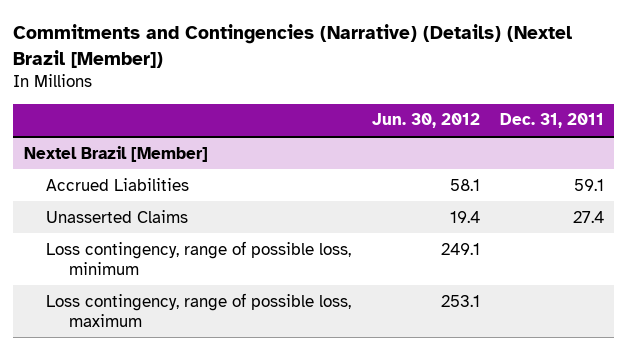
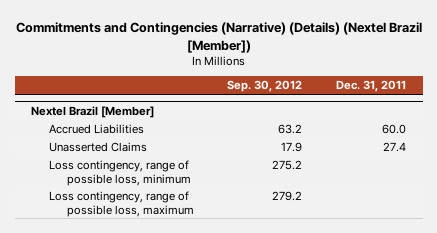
- | Jun. 30, 2012 | Dec. 31, 2011
+ | Sep. 30, 2012 | Dec. 31, 2011
@ Nextel Brazil [Member]
- Accrued Liabilities | 58.1 | 59.1
+ Accrued Liabilities | 63.2 | 60.0

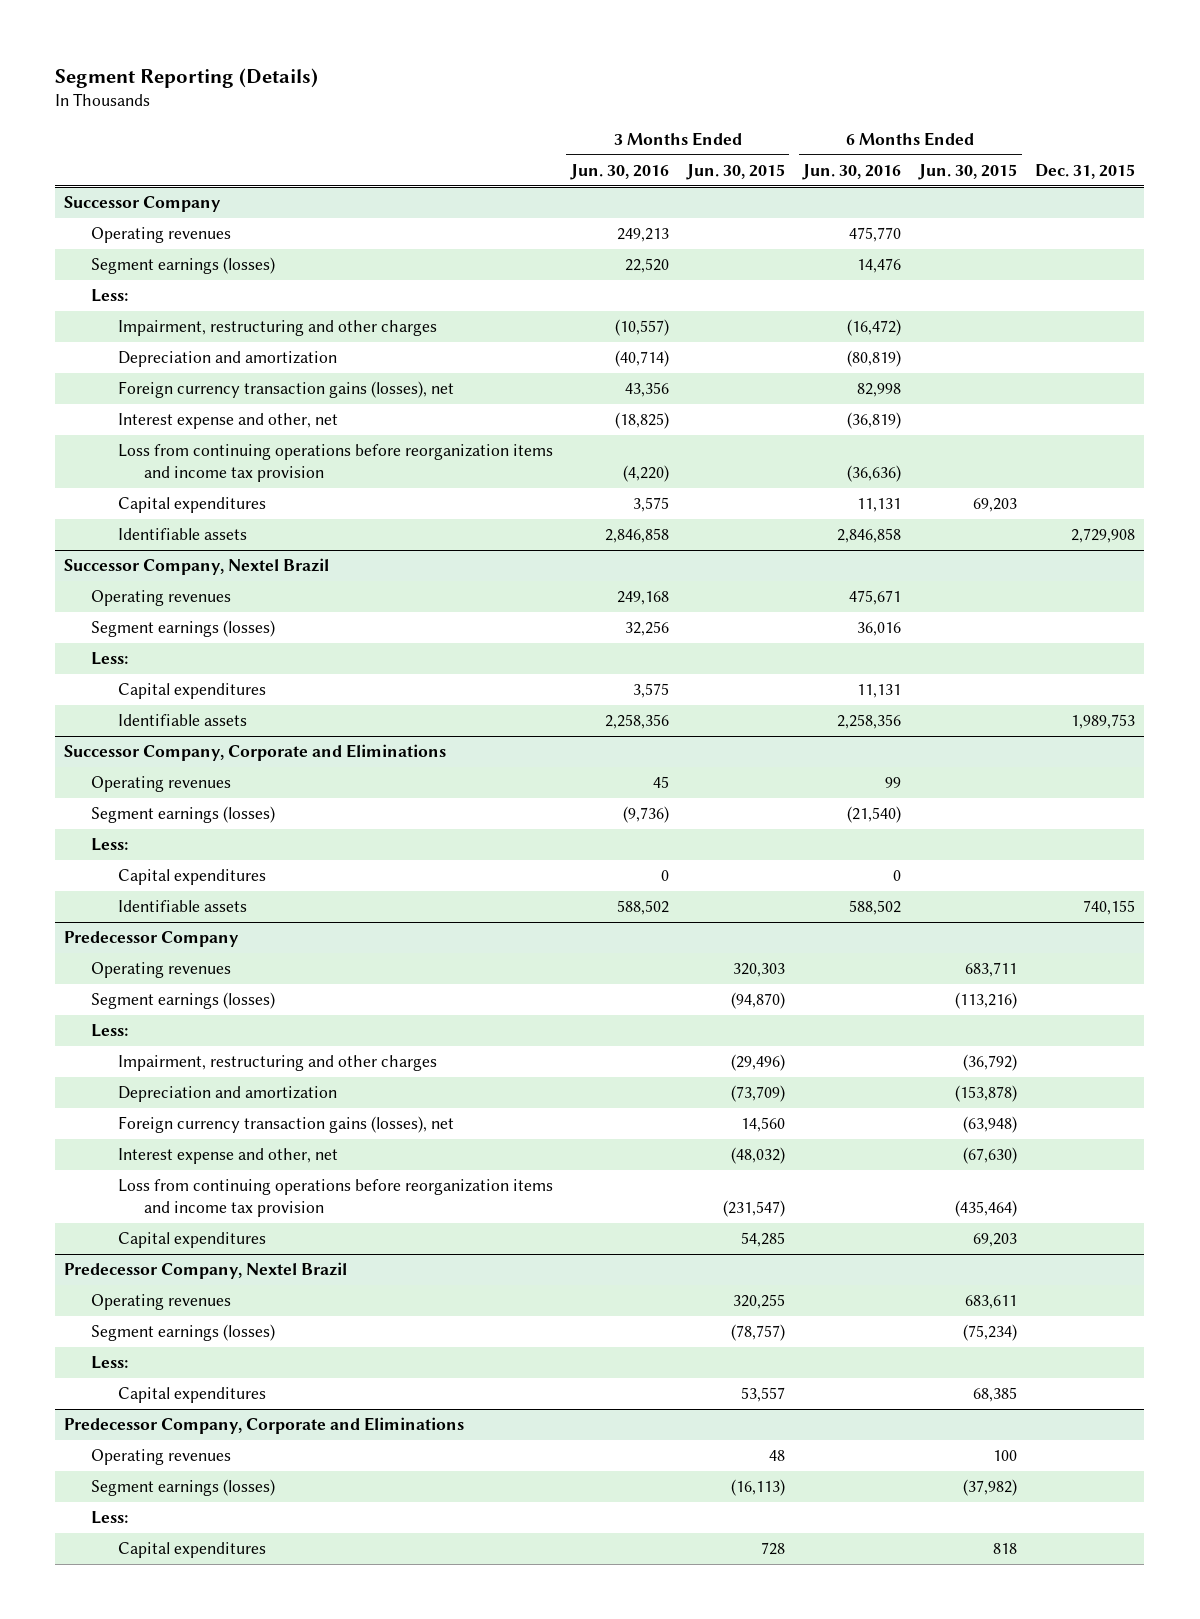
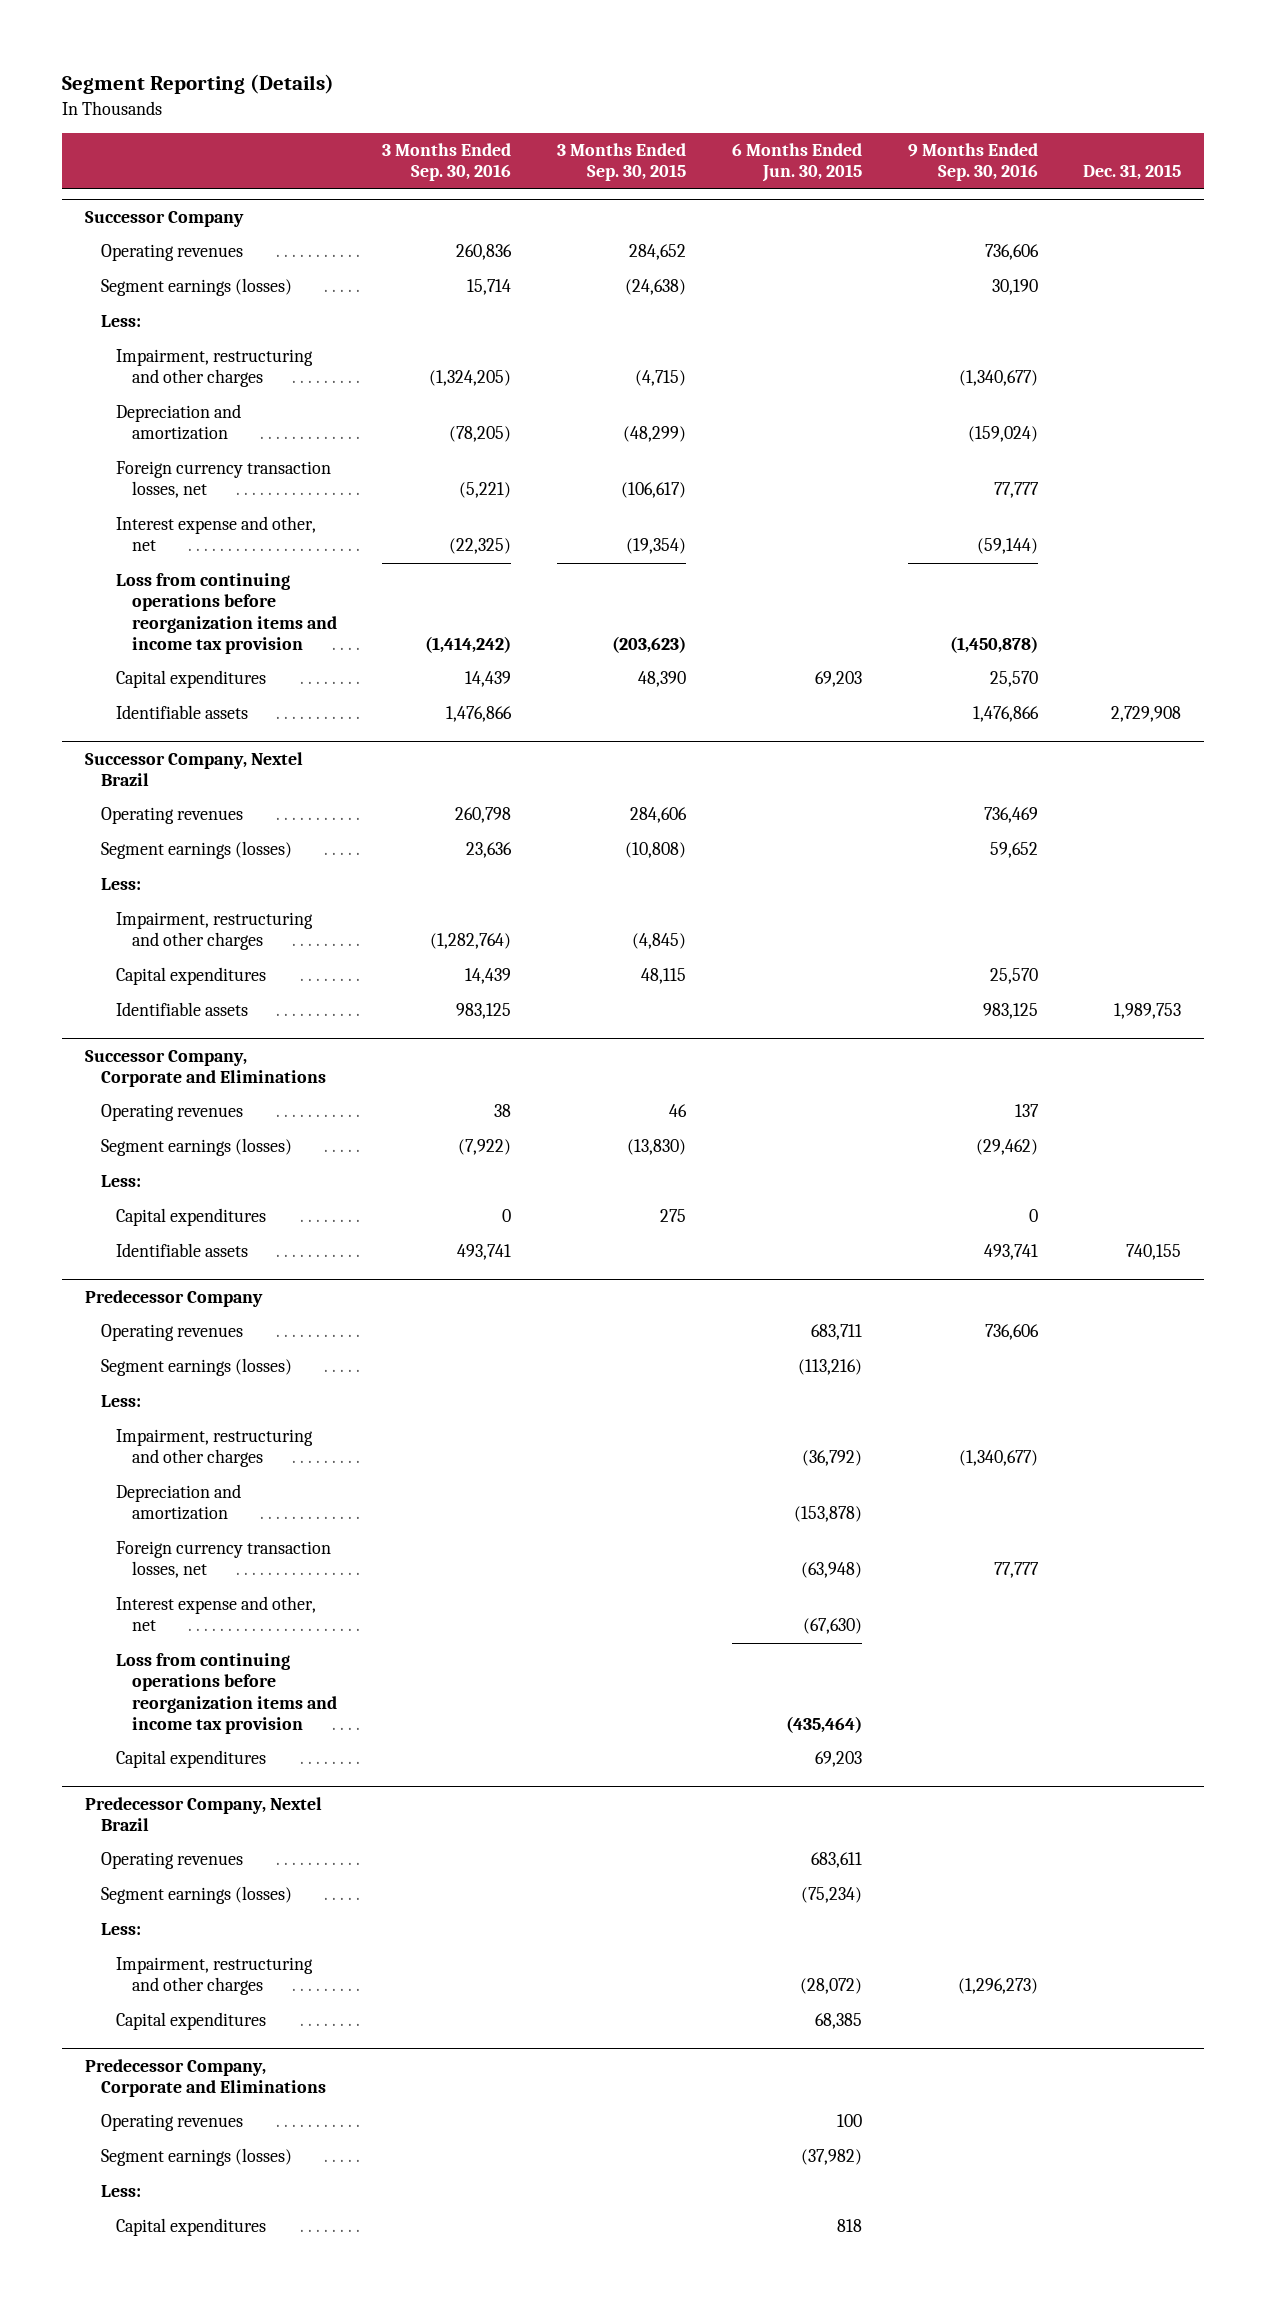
- | 3 Months Ended Jun. 30, 2016 | 3 Months Ended Jun. 30, 2015 | 6 Months Ended Jun. 30, 2016 | 6 Months Ended Jun. 30, 2015 | Dec. 31, 2015
+ | 3 Months Ended Sep. 30, 2016 | 3 Months Ended Sep. 30, 2015 | 6 Months Ended Jun. 30, 2015 | 9 Months Ended Sep. 30, 2016 | Dec. 31, 2015
@ Successor Company
- Foreign currency transaction gains (losses), net | 43,356 | | 82,998 | |
+ Foreign currency transaction losses, net | (5,221) | (106,617) | | 77,777 |
@ Successor Company, Nextel Brazil
+ Impairment, restructuring and other charges | (1,282,764) | (4,845) | | |
@ Predecessor Company
- Foreign currency transaction gains (losses), net | | 14,560 | | (63,948) |
+ Foreign currency transaction losses, net | | | (63,948) | 77,777 |
@ Predecessor Company, Nextel Brazil
+ Impairment, restructuring and other charges | | | (28,072) | (1,296,273) |

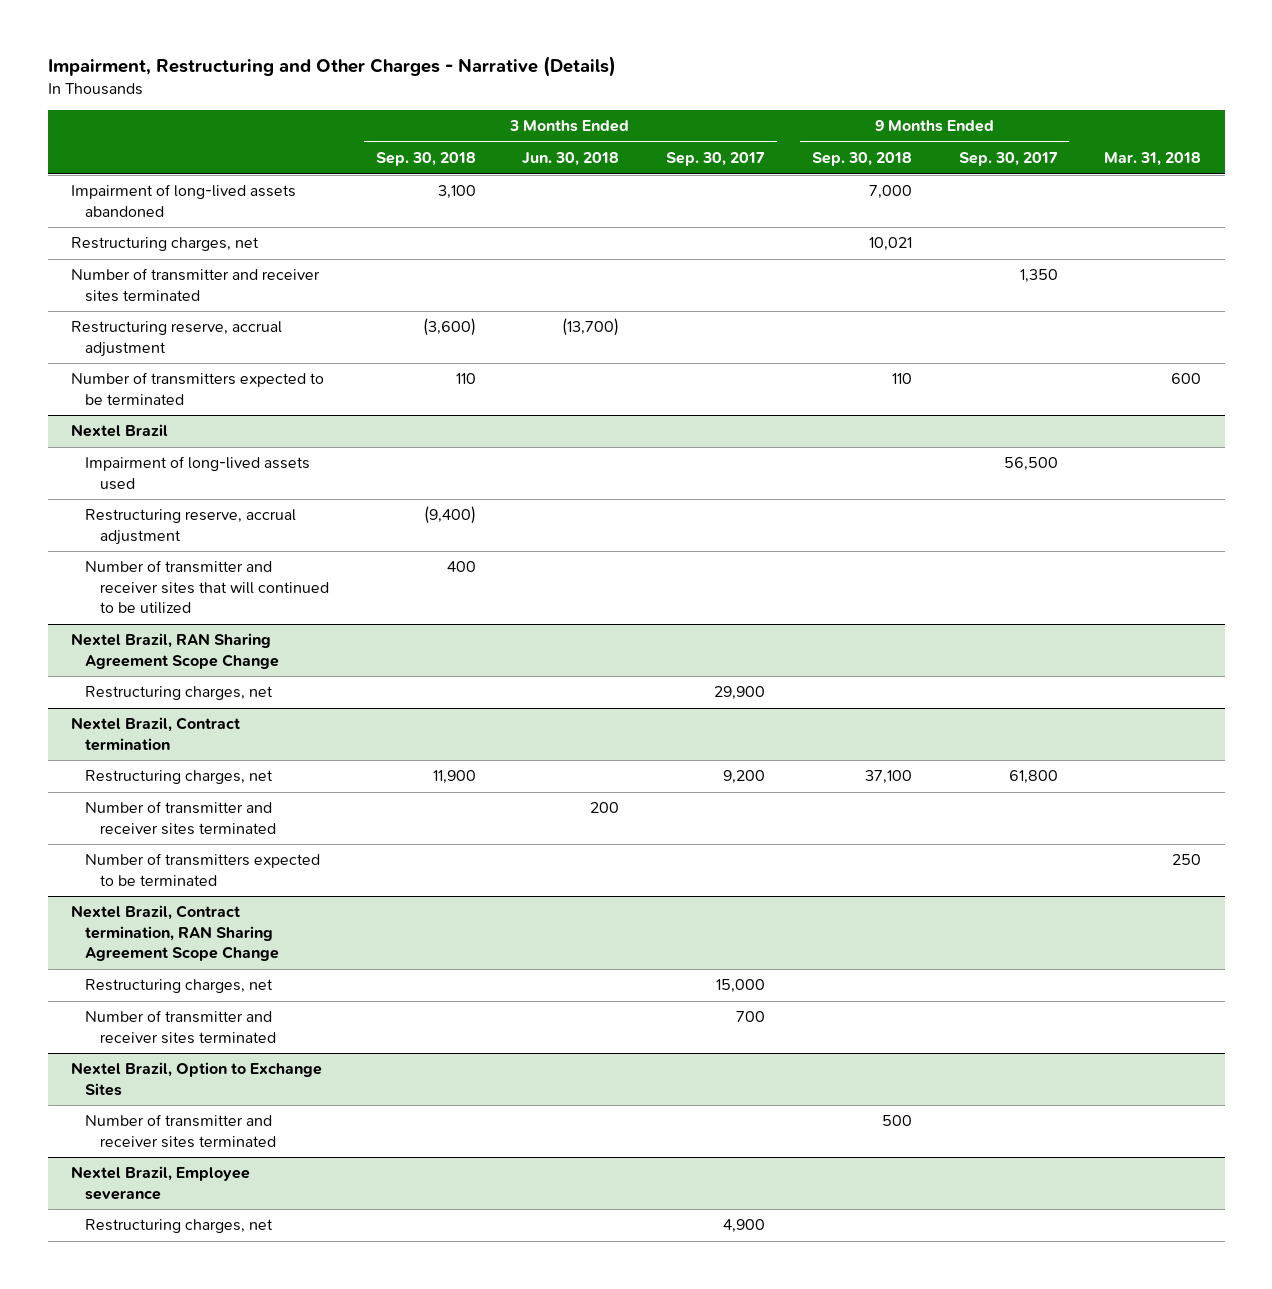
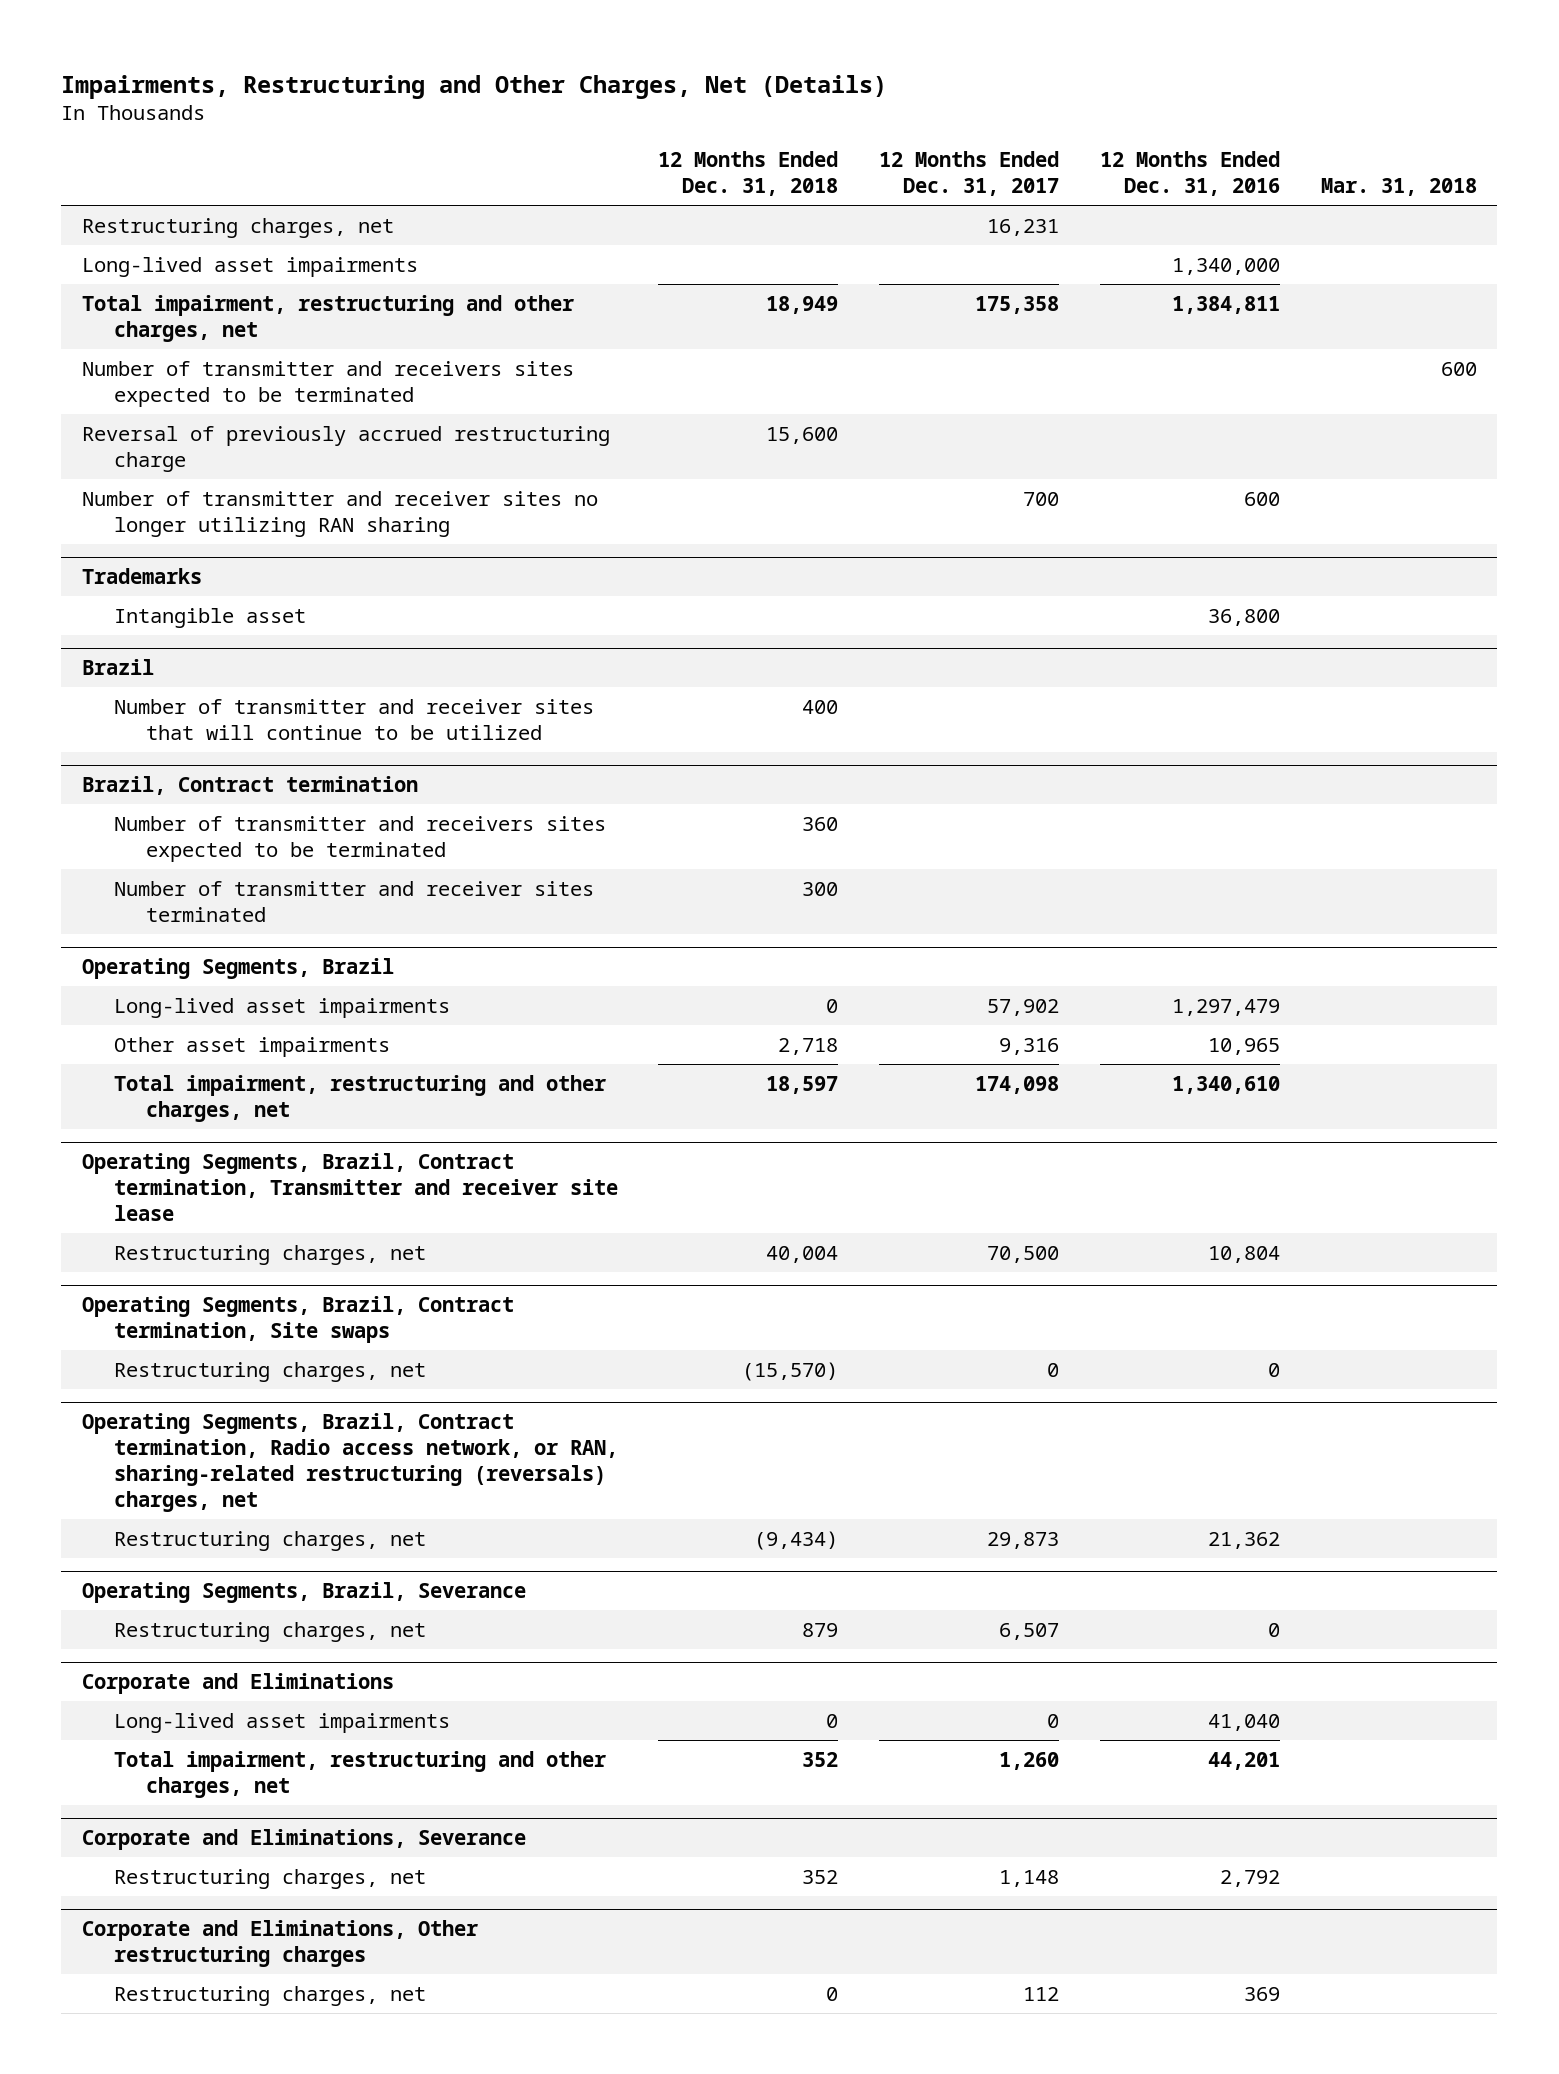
- Impairment, Restructuring and Other Charges - Narrative (Details)
+ Impairments, Restructuring and Other Charges, Net (Details)
- | 3 Months Ended Sep. 30, 2018 | 3 Months Ended Jun. 30, 2018 | 3 Months Ended Sep. 30, 2017 | 9 Months Ended Sep. 30, 2018 | 9 Months Ended Sep. 30, 2017 | Mar. 31, 2018
+ | 12 Months Ended Dec. 31, 2018 | 12 Months Ended Dec. 31, 2017 | 12 Months Ended Dec. 31, 2016 | Mar. 31, 2018
- Impairment of long-lived assets abandoned | 3,100 | | | 7,000 | |
- Number of transmitter and receiver sites terminated | | | | | 1,350 |
- Restructuring reserve, accrual adjustment | (3,600) | (13,700) | | | |
- Number of transmitters expected to be terminated | 110 | | | 110 | | 600
- Nextel Brazil
- Impairment of long-lived assets used | | | | | 56,500 |
- Restructuring reserve, accrual adjustment | (9,400) | | | | |
- Number of transmitter and receiver sites that will continued to be utilized | 400 | | | | |
- Nextel Brazil, RAN Sharing Agreement Scope Change
- Restructuring charges, net | | | 29,900 | | |
- Nextel Brazil, Contract termination
- Restructuring charges, net | 11,900 | | 9,200 | 37,100 | 61,800 |
+ Long-lived asset impairments | | | 1,340,000 |
+ Total impairment, restructuring and other charges, net | 18,949 | 175,358 | 1,384,811 |
+ Number of transmitter and receivers sites expected to be terminated | | | | 600
+ Reversal of previously accrued restructuring charge | 15,600 | | |
+ Number of transmitter and receiver sites no longer utilizing RAN sharing | | 700 | 600 |
+ Trademarks
+ Intangible asset | | | 36,800 |
+ Brazil
+ Number of transmitter and receiver sites that will continue to be utilized | 400 | | |
+ Brazil, Contract termination
+ Number of transmitter and receivers sites expected to be terminated | 360 | | |
- Number of transmitters expected to be terminated | | | | | | 250
- Nextel Brazil, Contract termination, RAN Sharing Agreement Scope Change
- Restructuring charges, net | | | 15,000 | | |
- Number of transmitter and receiver sites terminated | | | 700 | | |
- Nextel Brazil, Option to Exchange Sites
- Number of transmitter and receiver sites terminated | | | | 500 | |
- Nextel Brazil, Employee severance
- Restructuring charges, net | | | 4,900 | | |
+ Operating Segments, Brazil
+ Long-lived asset impairments | 0 | 57,902 | 1,297,479 |
+ Other asset impairments | 2,718 | 9,316 | 10,965 |
+ Total impairment, restructuring and other charges, net | 18,597 | 174,098 | 1,340,610 |
+ Operating Segments, Brazil, Contract termination, Transmitter and receiver site lease
+ Restructuring charges, net | 40,004 | 70,500 | 10,804 |
+ Operating Segments, Brazil, Contract termination, Site swaps
+ Restructuring charges, net | (15,570) | 0 | 0 |
+ Operating Segments, Brazil, Contract termination, Radio access network, or RAN, sharing-related restructuring (reversals) charges, net
+ Restructuring charges, net | (9,434) | 29,873 | 21,362 |
+ Operating Segments, Brazil, Severance
+ Restructuring charges, net | 879 | 6,507 | 0 |
+ Corporate and Eliminations
+ Long-lived asset impairments | 0 | 0 | 41,040 |
+ Total impairment, restructuring and other charges, net | 352 | 1,260 | 44,201 |
+ Corporate and Eliminations, Severance
+ Restructuring charges, net | 352 | 1,148 | 2,792 |
+ Corporate and Eliminations, Other restructuring charges
+ Restructuring charges, net | 0 | 112 | 369 |

